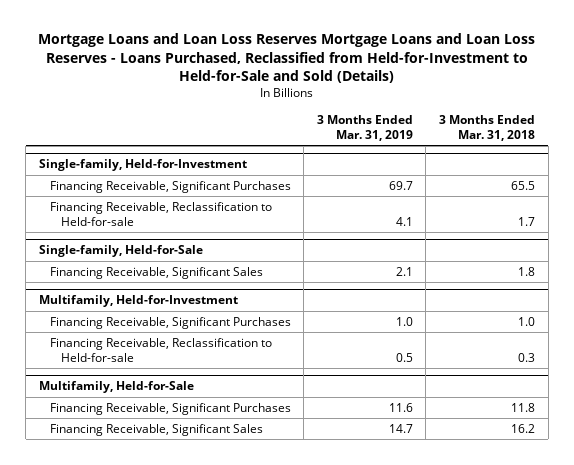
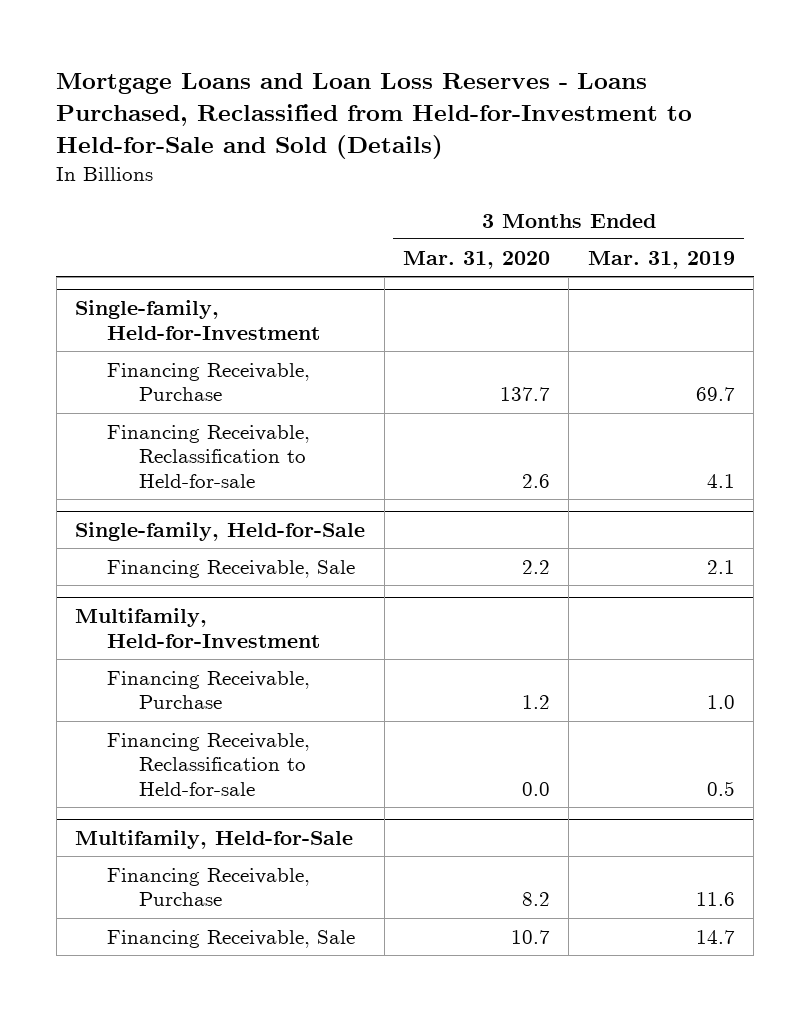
- Mortgage Loans and Loan Loss Reserves Mortgage Loans and Loan Loss Reserves - Loans Purchased, Reclassified from Held-for-Investment to Held-for-Sale and Sold (Details)
+ Mortgage Loans and Loan Loss Reserves - Loans Purchased, Reclassified from Held-for-Investment to Held-for-Sale and Sold (Details)
- | 3 Months Ended Mar. 31, 2019 | 3 Months Ended Mar. 31, 2018
+ | 3 Months Ended Mar. 31, 2020 | 3 Months Ended Mar. 31, 2019
@ Single-family, Held-for-Investment
- Financing Receivable, Significant Purchases | 69.7 | 65.5
+ Financing Receivable, Purchase | 137.7 | 69.7
@ Single-family, Held-for-Sale
- Financing Receivable, Significant Sales | 2.1 | 1.8
+ Financing Receivable, Sale | 2.2 | 2.1
@ Multifamily, Held-for-Investment
- Financing Receivable, Significant Purchases | 1.0 | 1.0
+ Financing Receivable, Purchase | 1.2 | 1.0
@ Multifamily, Held-for-Sale
- Financing Receivable, Significant Purchases | 11.6 | 11.8
- Financing Receivable, Significant Sales | 14.7 | 16.2
+ Financing Receivable, Purchase | 8.2 | 11.6
+ Financing Receivable, Sale | 10.7 | 14.7

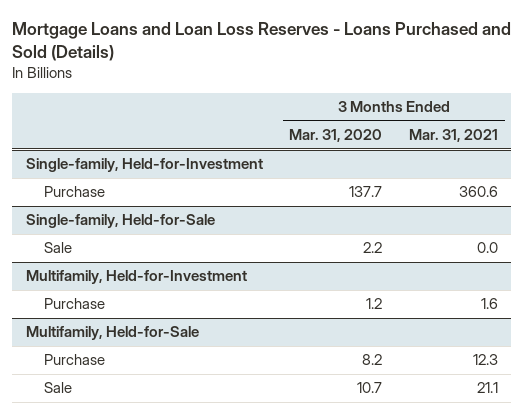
- Mortgage Loans and Loan Loss Reserves - Loans Purchased, Reclassified from Held-for-Investment to Held-for-Sale and Sold (Details)
+ Mortgage Loans and Loan Loss Reserves - Loans Purchased and Sold (Details)
- | 3 Months Ended Mar. 31, 2020 | 3 Months Ended Mar. 31, 2019
+ | 3 Months Ended Mar. 31, 2020 | 3 Months Ended Mar. 31, 2021
@ Single-family, Held-for-Investment
- Financing Receivable, Purchase | 137.7 | 69.7
- Financing Receivable, Reclassification to Held-for-sale | 2.6 | 4.1
+ Purchase | 137.7 | 360.6
@ Single-family, Held-for-Sale
- Financing Receivable, Sale | 2.2 | 2.1
+ Sale | 2.2 | 0.0
@ Multifamily, Held-for-Investment
- Financing Receivable, Purchase | 1.2 | 1.0
- Financing Receivable, Reclassification to Held-for-sale | 0.0 | 0.5
+ Purchase | 1.2 | 1.6
@ Multifamily, Held-for-Sale
- Financing Receivable, Purchase | 8.2 | 11.6
- Financing Receivable, Sale | 10.7 | 14.7
+ Purchase | 8.2 | 12.3
+ Sale | 10.7 | 21.1

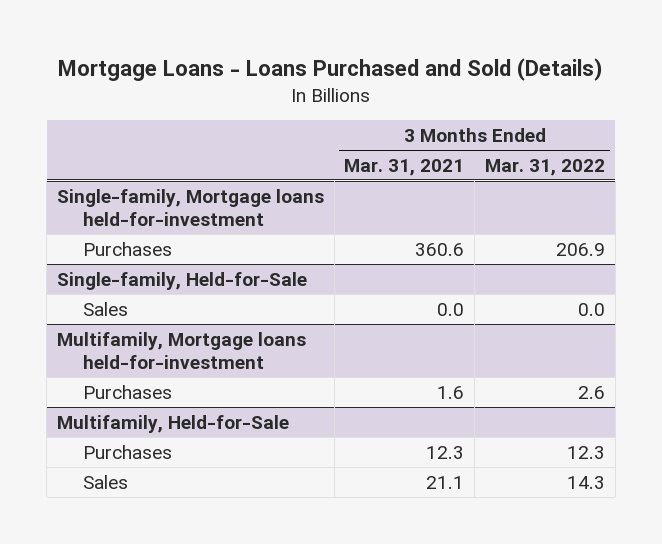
- Mortgage Loans and Loan Loss Reserves - Loans Purchased and Sold (Details)
+ Mortgage Loans - Loans Purchased and Sold (Details)
- | 3 Months Ended Mar. 31, 2020 | 3 Months Ended Mar. 31, 2021
+ | 3 Months Ended Mar. 31, 2021 | 3 Months Ended Mar. 31, 2022
- Single-family, Held-for-Investment
- Purchase | 137.7 | 360.6
+ Single-family, Mortgage loans held-for-investment
+ Purchases | 360.6 | 206.9
@ Single-family, Held-for-Sale
- Sale | 2.2 | 0.0
- Multifamily, Held-for-Investment
- Purchase | 1.2 | 1.6
@ Single-family, Held-for-Sale
+ Sales | 0.0 | 0.0
+ Multifamily, Mortgage loans held-for-investment
+ Purchases | 1.6 | 2.6
@ Multifamily, Held-for-Sale
- Purchase | 8.2 | 12.3
- Sale | 10.7 | 21.1
+ Purchases | 12.3 | 12.3
+ Sales | 21.1 | 14.3

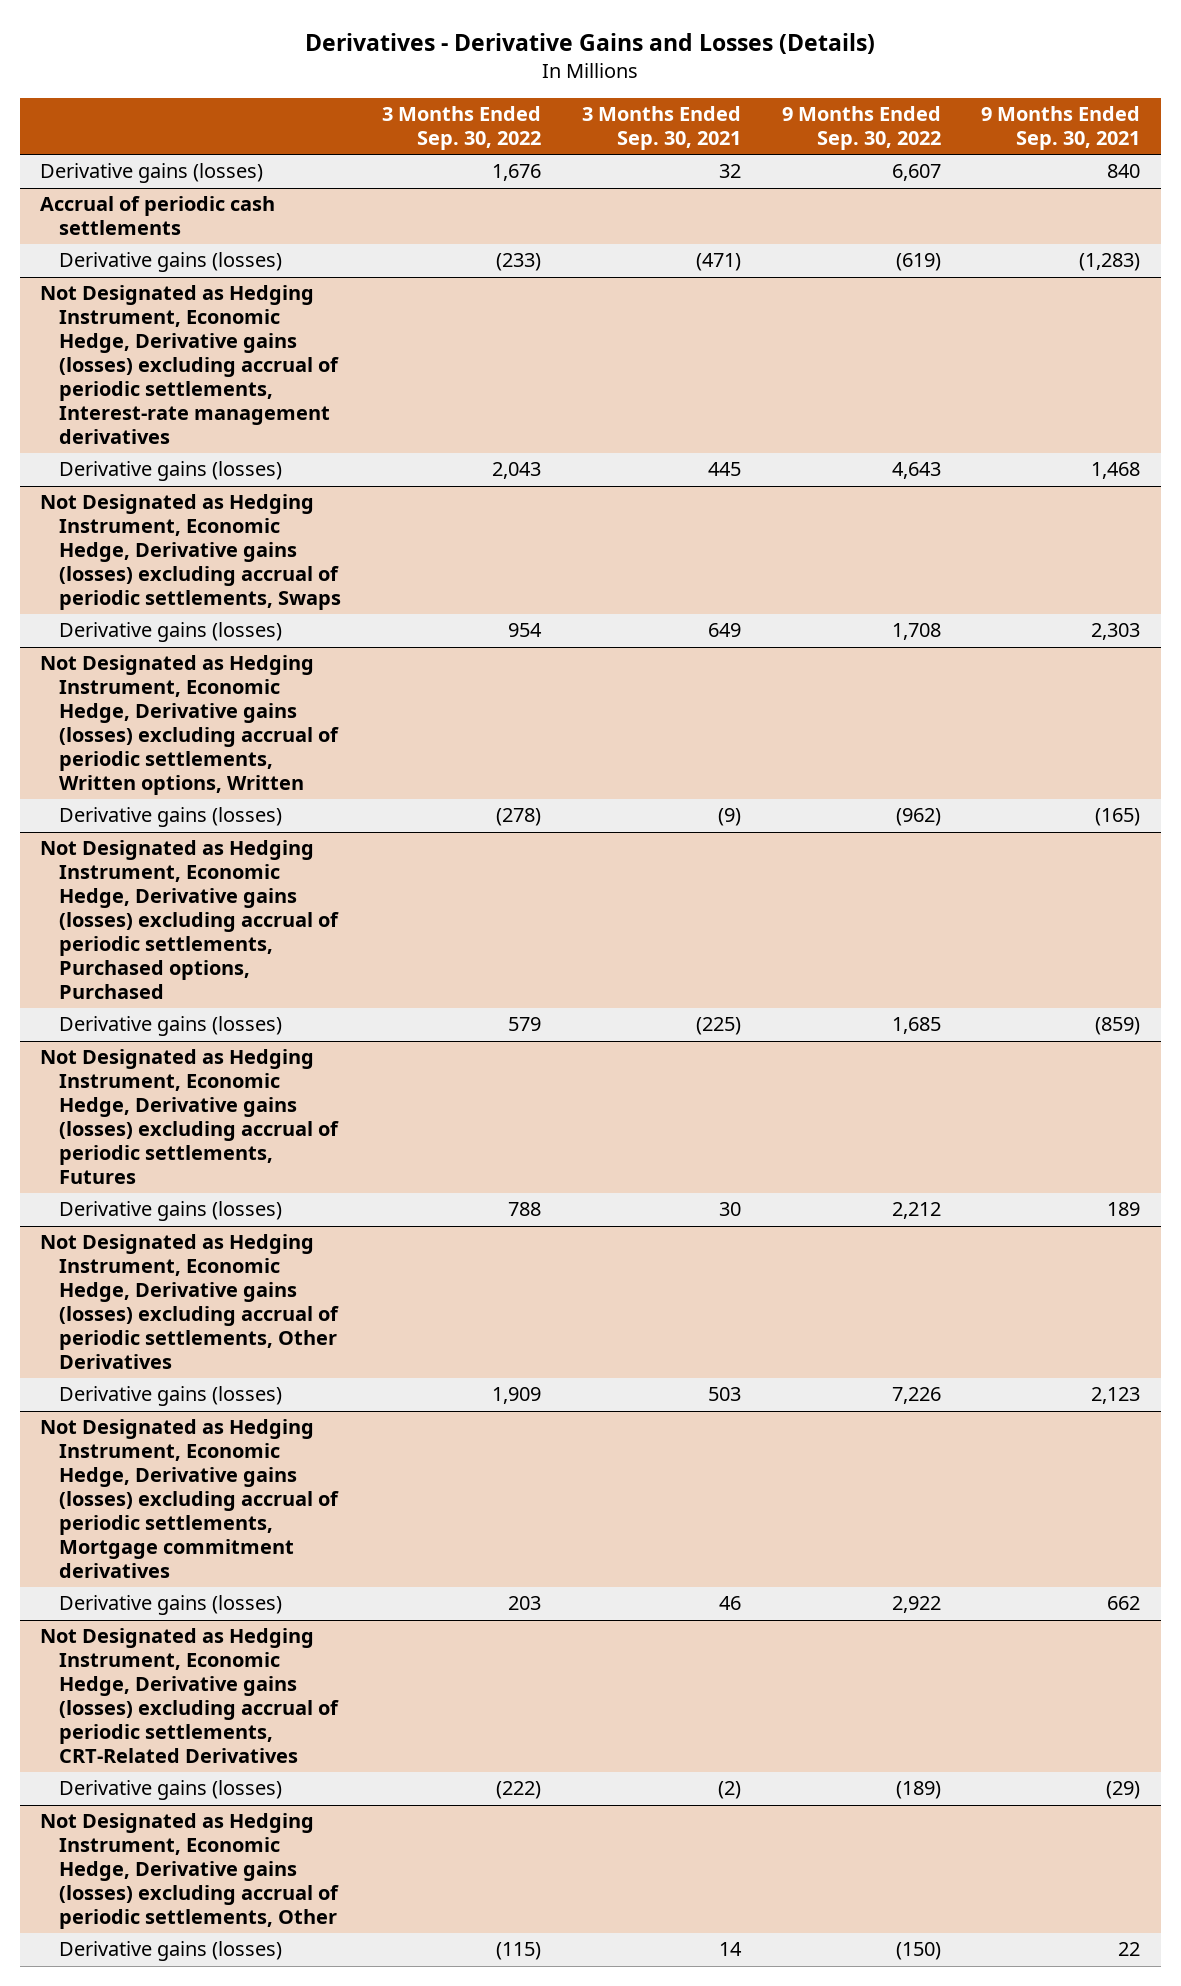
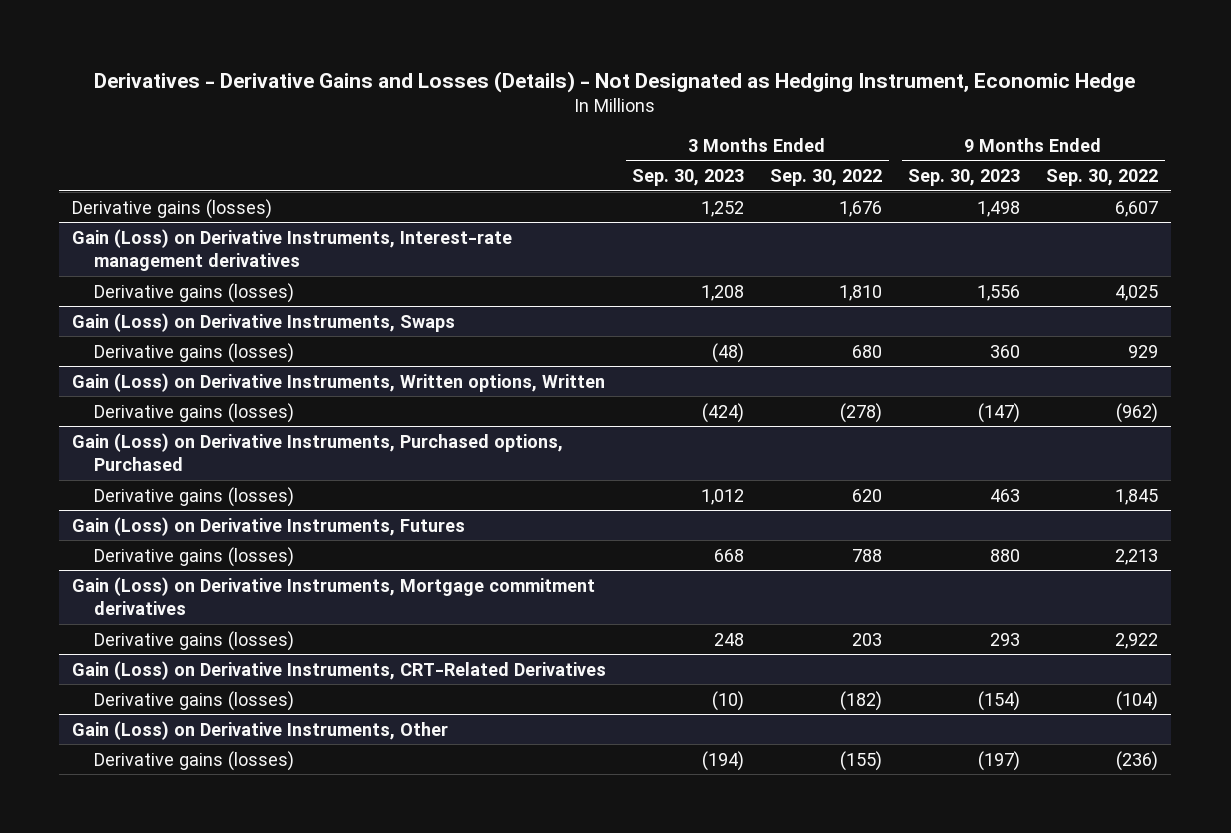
- Derivatives - Derivative Gains and Losses (Details)
+ Derivatives - Derivative Gains and Losses (Details) - Not Designated as Hedging Instrument, Economic Hedge
- | 3 Months Ended Sep. 30, 2022 | 3 Months Ended Sep. 30, 2021 | 9 Months Ended Sep. 30, 2022 | 9 Months Ended Sep. 30, 2021
+ | 3 Months Ended Sep. 30, 2023 | 3 Months Ended Sep. 30, 2022 | 9 Months Ended Sep. 30, 2023 | 9 Months Ended Sep. 30, 2022
- Accrual of periodic cash settlements
- Derivative gains (losses) | (233) | (471) | (619) | (1,283)
- Not Designated as Hedging Instrument, Economic Hedge, Derivative gains (losses) excluding accrual of periodic settlements, Interest-rate management derivatives
- Derivative gains (losses) | 2,043 | 445 | 4,643 | 1,468
- Not Designated as Hedging Instrument, Economic Hedge, Derivative gains (losses) excluding accrual of periodic settlements, Swaps
- Derivative gains (losses) | 954 | 649 | 1,708 | 2,303
- Not Designated as Hedging Instrument, Economic Hedge, Derivative gains (losses) excluding accrual of periodic settlements, Written options, Written
+ Gain (Loss) on Derivative Instruments, Interest-rate management derivatives
+ Derivative gains (losses) | 1,208 | 1,810 | 1,556 | 4,025
+ Gain (Loss) on Derivative Instruments, Swaps
+ Derivative gains (losses) | (48) | 680 | 360 | 929
+ Gain (Loss) on Derivative Instruments, Written options, Written
- Not Designated as Hedging Instrument, Economic Hedge, Derivative gains (losses) excluding accrual of periodic settlements, Purchased options, Purchased
- Derivative gains (losses) | 579 | (225) | 1,685 | (859)
- Not Designated as Hedging Instrument, Economic Hedge, Derivative gains (losses) excluding accrual of periodic settlements, Futures
- Derivative gains (losses) | 788 | 30 | 2,212 | 189
- Not Designated as Hedging Instrument, Economic Hedge, Derivative gains (losses) excluding accrual of periodic settlements, Other Derivatives
- Derivative gains (losses) | 1,909 | 503 | 7,226 | 2,123
- Not Designated as Hedging Instrument, Economic Hedge, Derivative gains (losses) excluding accrual of periodic settlements, Mortgage commitment derivatives
+ Gain (Loss) on Derivative Instruments, Purchased options, Purchased
+ Derivative gains (losses) | 1,012 | 620 | 463 | 1,845
+ Gain (Loss) on Derivative Instruments, Futures
+ Derivative gains (losses) | 668 | 788 | 880 | 2,213
+ Gain (Loss) on Derivative Instruments, Mortgage commitment derivatives
- Not Designated as Hedging Instrument, Economic Hedge, Derivative gains (losses) excluding accrual of periodic settlements, CRT-Related Derivatives
- Derivative gains (losses) | (222) | (2) | (189) | (29)
- Not Designated as Hedging Instrument, Economic Hedge, Derivative gains (losses) excluding accrual of periodic settlements, Other
- Derivative gains (losses) | (115) | 14 | (150) | 22
+ Gain (Loss) on Derivative Instruments, CRT-Related Derivatives
+ Derivative gains (losses) | (10) | (182) | (154) | (104)
+ Gain (Loss) on Derivative Instruments, Other
+ Derivative gains (losses) | (194) | (155) | (197) | (236)

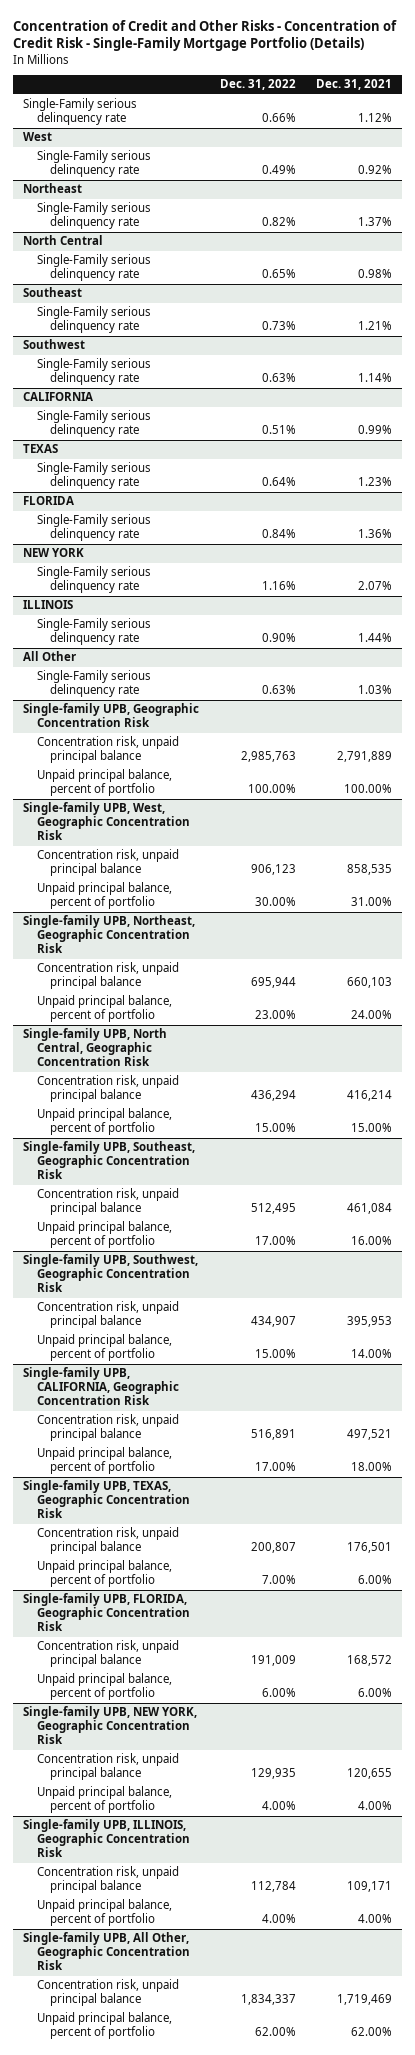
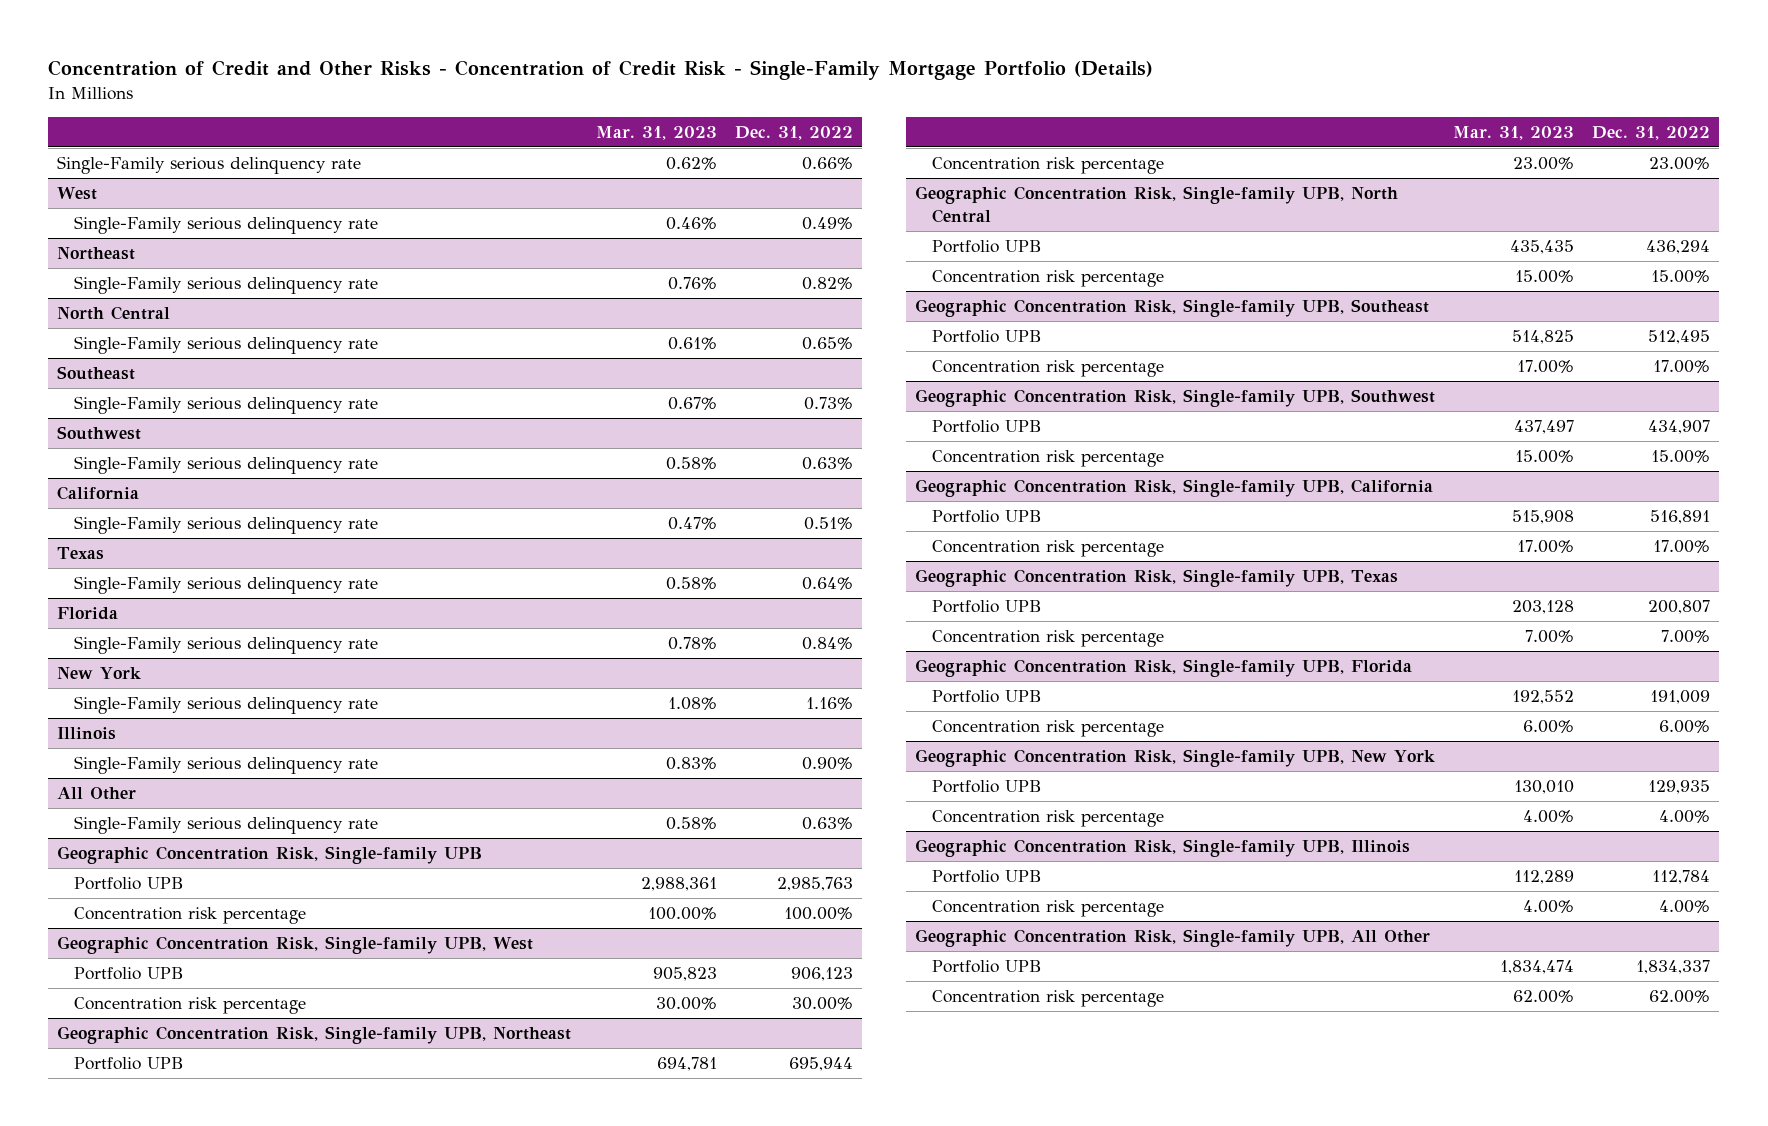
- | Dec. 31, 2022 | Dec. 31, 2021
+ | Mar. 31, 2023 | Dec. 31, 2022
- CALIFORNIA
+ California
- TEXAS
+ Texas
- FLORIDA
+ Florida
- NEW YORK
+ New York
- ILLINOIS
+ Illinois
- Single-family UPB, Geographic Concentration Risk
- Concentration risk, unpaid principal balance | 2,985,763 | 2,791,889
- Unpaid principal balance, percent of portfolio | 100.00% | 100.00%
- Single-family UPB, West, Geographic Concentration Risk
- Concentration risk, unpaid principal balance | 906,123 | 858,535
- Unpaid principal balance, percent of portfolio | 30.00% | 31.00%
- Single-family UPB, Northeast, Geographic Concentration Risk
- Concentration risk, unpaid principal balance | 695,944 | 660,103
- Unpaid principal balance, percent of portfolio | 23.00% | 24.00%
- Single-family UPB, North Central, Geographic Concentration Risk
- Concentration risk, unpaid principal balance | 436,294 | 416,214
- Unpaid principal balance, percent of portfolio | 15.00% | 15.00%
- Single-family UPB, Southeast, Geographic Concentration Risk
- Concentration risk, unpaid principal balance | 512,495 | 461,084
- Unpaid principal balance, percent of portfolio | 17.00% | 16.00%
- Single-family UPB, Southwest, Geographic Concentration Risk
- Concentration risk, unpaid principal balance | 434,907 | 395,953
- Unpaid principal balance, percent of portfolio | 15.00% | 14.00%
- Single-family UPB, CALIFORNIA, Geographic Concentration Risk
- Concentration risk, unpaid principal balance | 516,891 | 497,521
- Unpaid principal balance, percent of portfolio | 17.00% | 18.00%
- Single-family UPB, TEXAS, Geographic Concentration Risk
- Concentration risk, unpaid principal balance | 200,807 | 176,501
- Unpaid principal balance, percent of portfolio | 7.00% | 6.00%
- Single-family UPB, FLORIDA, Geographic Concentration Risk
- Concentration risk, unpaid principal balance | 191,009 | 168,572
- Unpaid principal balance, percent of portfolio | 6.00% | 6.00%
- Single-family UPB, NEW YORK, Geographic Concentration Risk
- Concentration risk, unpaid principal balance | 129,935 | 120,655
- Unpaid principal balance, percent of portfolio | 4.00% | 4.00%
- Single-family UPB, ILLINOIS, Geographic Concentration Risk
- Concentration risk, unpaid principal balance | 112,784 | 109,171
- Unpaid principal balance, percent of portfolio | 4.00% | 4.00%
- Single-family UPB, All Other, Geographic Concentration Risk
- Concentration risk, unpaid principal balance | 1,834,337 | 1,719,469
- Unpaid principal balance, percent of portfolio | 62.00% | 62.00%
+ Geographic Concentration Risk, Single-family UPB
+ Portfolio UPB | 2,988,361 | 2,985,763
+ Concentration risk percentage | 100.00% | 100.00%
+ Geographic Concentration Risk, Single-family UPB, West
+ Portfolio UPB | 905,823 | 906,123
+ Concentration risk percentage | 30.00% | 30.00%
+ Geographic Concentration Risk, Single-family UPB, Northeast
+ Portfolio UPB | 694,781 | 695,944
+ Concentration risk percentage | 23.00% | 23.00%
+ Geographic Concentration Risk, Single-family UPB, North Central
+ Portfolio UPB | 435,435 | 436,294
+ Concentration risk percentage | 15.00% | 15.00%
+ Geographic Concentration Risk, Single-family UPB, Southeast
+ Portfolio UPB | 514,825 | 512,495
+ Concentration risk percentage | 17.00% | 17.00%
+ Geographic Concentration Risk, Single-family UPB, Southwest
+ Portfolio UPB | 437,497 | 434,907
+ Concentration risk percentage | 15.00% | 15.00%
+ Geographic Concentration Risk, Single-family UPB, California
+ Portfolio UPB | 515,908 | 516,891
+ Concentration risk percentage | 17.00% | 17.00%
+ Geographic Concentration Risk, Single-family UPB, Texas
+ Portfolio UPB | 203,128 | 200,807
+ Concentration risk percentage | 7.00% | 7.00%
+ Geographic Concentration Risk, Single-family UPB, Florida
+ Portfolio UPB | 192,552 | 191,009
+ Concentration risk percentage | 6.00% | 6.00%
+ Geographic Concentration Risk, Single-family UPB, New York
+ Portfolio UPB | 130,010 | 129,935
+ Concentration risk percentage | 4.00% | 4.00%
+ Geographic Concentration Risk, Single-family UPB, Illinois
+ Portfolio UPB | 112,289 | 112,784
+ Concentration risk percentage | 4.00% | 4.00%
+ Geographic Concentration Risk, Single-family UPB, All Other
+ Portfolio UPB | 1,834,474 | 1,834,337
+ Concentration risk percentage | 62.00% | 62.00%

